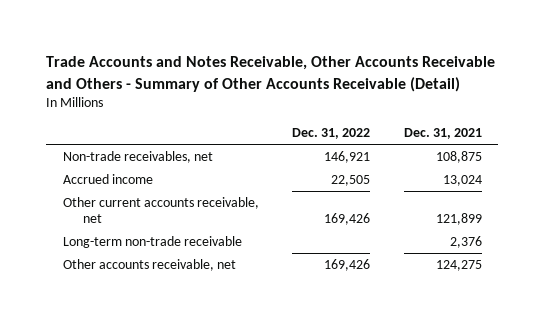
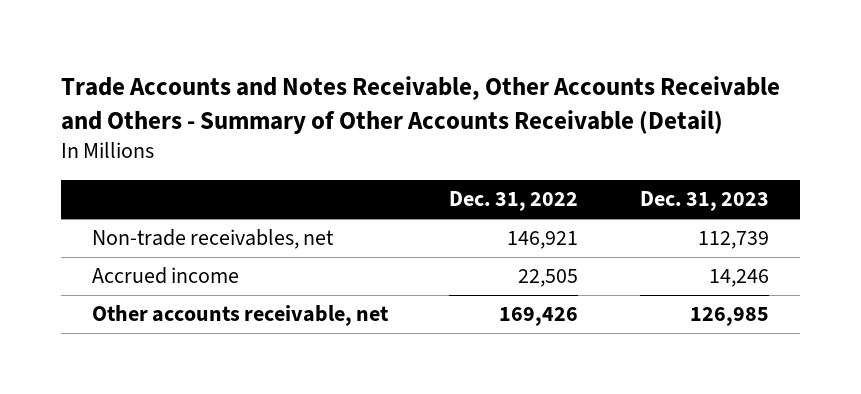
- | Dec. 31, 2022 | Dec. 31, 2021
+ | Dec. 31, 2022 | Dec. 31, 2023
- Other current accounts receivable, net | 169,426 | 121,899
- Long-term non-trade receivable | | 2,376

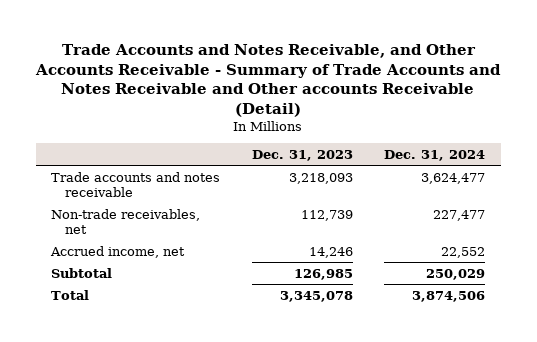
- Trade Accounts and Notes Receivable, Other Accounts Receivable and Others - Summary of Other Accounts Receivable (Detail)
+ Trade Accounts and Notes Receivable, and Other Accounts Receivable - Summary of Trade Accounts and Notes Receivable and Other accounts Receivable (Detail)
- | Dec. 31, 2022 | Dec. 31, 2023
+ | Dec. 31, 2023 | Dec. 31, 2024
+ Trade accounts and notes receivable | 3,218,093 | 3,624,477
- Accrued income | 22,505 | 14,246
- Other accounts receivable, net | 169,426 | 126,985
+ Accrued income, net | 14,246 | 22,552
+ Subtotal | 126,985 | 250,029
+ Total | 3,345,078 | 3,874,506

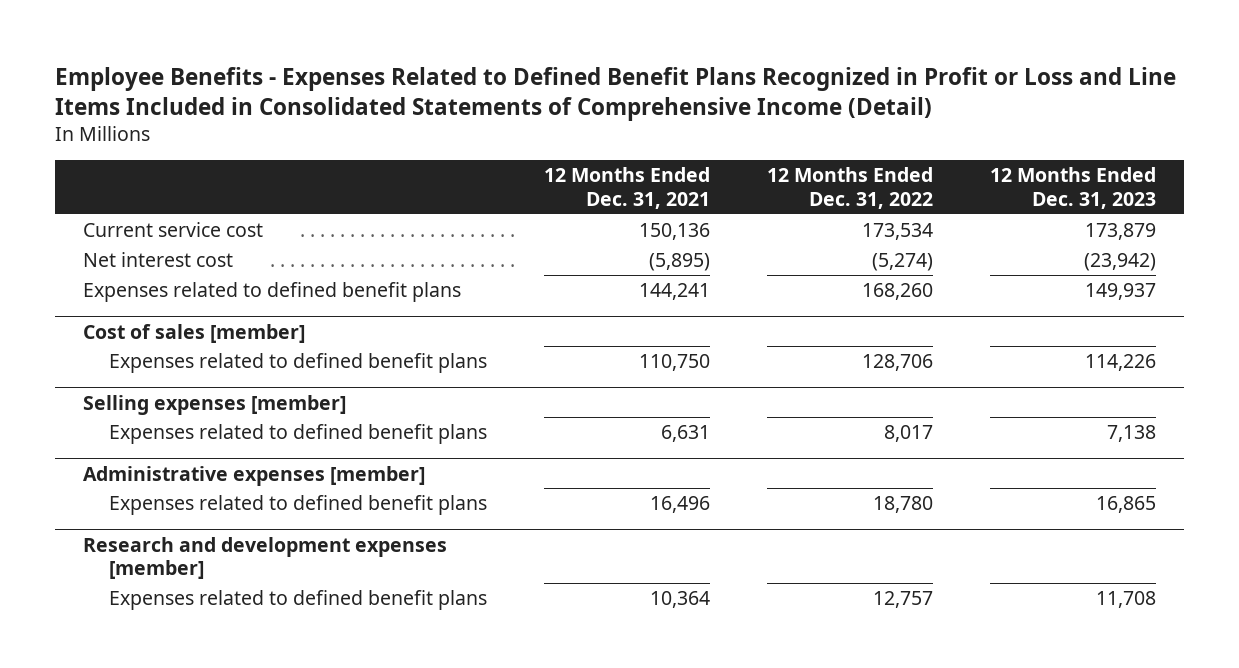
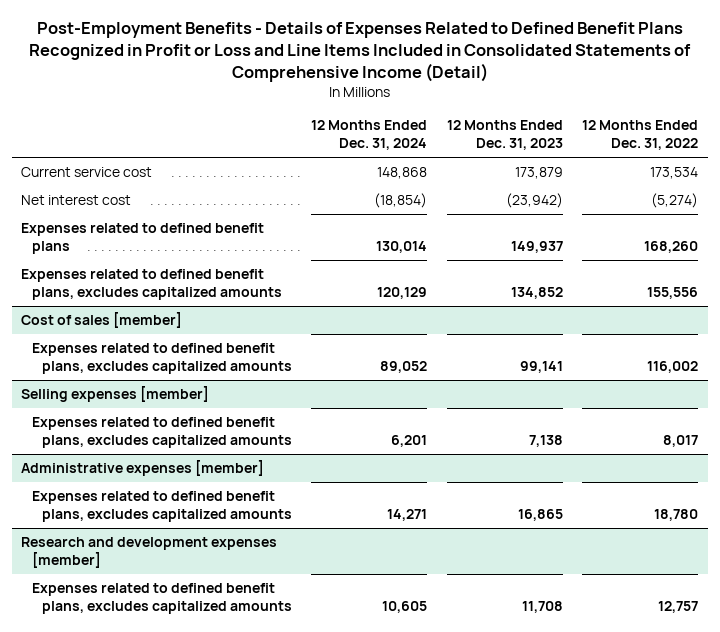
- Employee Benefits - Expenses Related to Defined Benefit Plans Recognized in Profit or Loss and Line Items Included in Consolidated Statements of Comprehensive Income (Detail)
+ Post-Employment Benefits - Details of Expenses Related to Defined Benefit Plans Recognized in Profit or Loss and Line Items Included in Consolidated Statements of Comprehensive Income (Detail)
- | 12 Months Ended Dec. 31, 2021 | 12 Months Ended Dec. 31, 2022 | 12 Months Ended Dec. 31, 2023
+ | 12 Months Ended Dec. 31, 2024 | 12 Months Ended Dec. 31, 2023 | 12 Months Ended Dec. 31, 2022
+ Expenses related to defined benefit plans, excludes capitalized amounts | 120,129 | 134,852 | 155,556
@ Cost of sales [member]
- Expenses related to defined benefit plans | 110,750 | 128,706 | 114,226
+ Expenses related to defined benefit plans, excludes capitalized amounts | 89,052 | 99,141 | 116,002
@ Selling expenses [member]
- Expenses related to defined benefit plans | 6,631 | 8,017 | 7,138
+ Expenses related to defined benefit plans, excludes capitalized amounts | 6,201 | 7,138 | 8,017
@ Administrative expenses [member]
- Expenses related to defined benefit plans | 16,496 | 18,780 | 16,865
+ Expenses related to defined benefit plans, excludes capitalized amounts | 14,271 | 16,865 | 18,780
@ Research and development expenses [member]
- Expenses related to defined benefit plans | 10,364 | 12,757 | 11,708
+ Expenses related to defined benefit plans, excludes capitalized amounts | 10,605 | 11,708 | 12,757

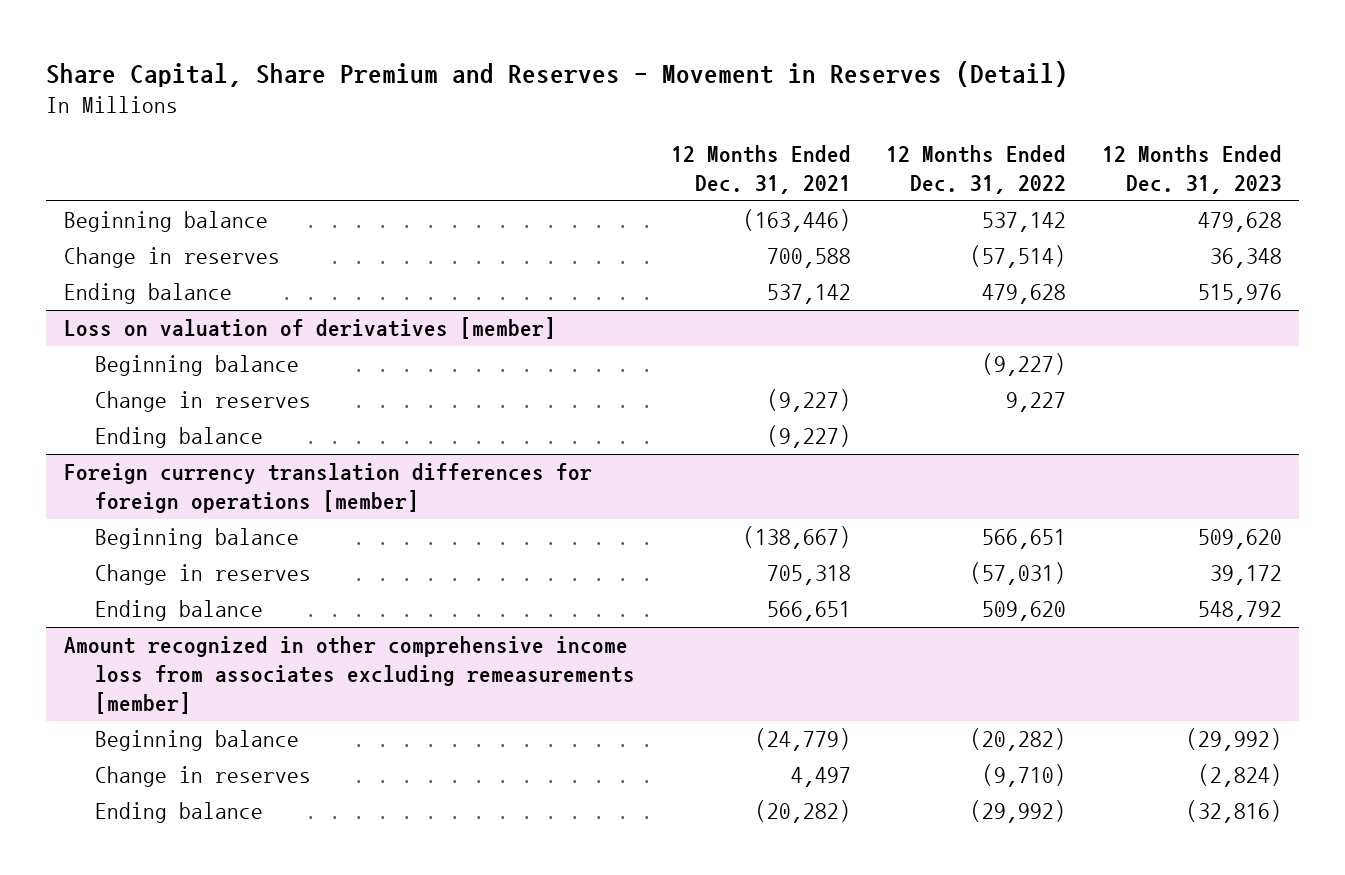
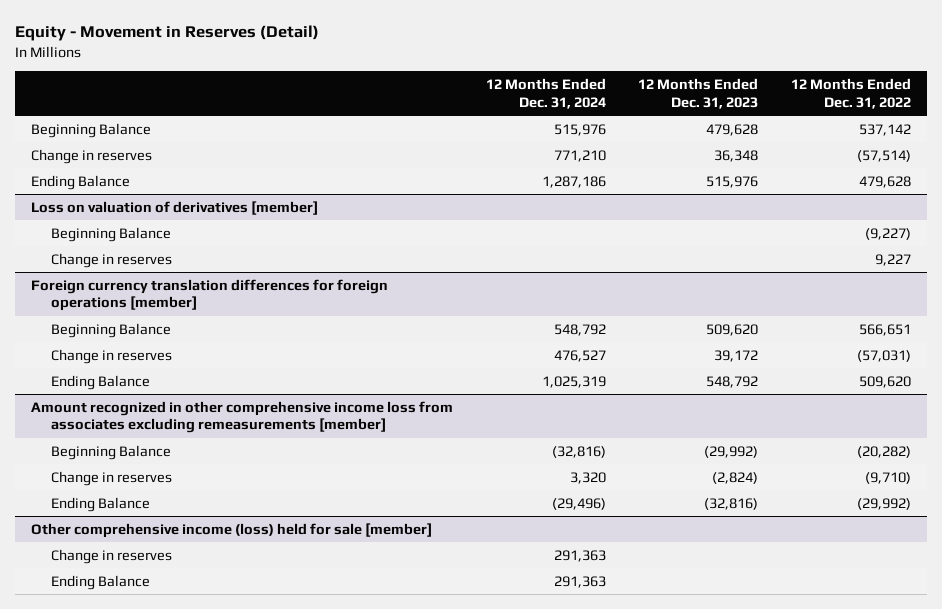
- Share Capital, Share Premium and Reserves - Movement in Reserves (Detail)
+ Equity - Movement in Reserves (Detail)
- | 12 Months Ended Dec. 31, 2021 | 12 Months Ended Dec. 31, 2022 | 12 Months Ended Dec. 31, 2023
+ | 12 Months Ended Dec. 31, 2024 | 12 Months Ended Dec. 31, 2023 | 12 Months Ended Dec. 31, 2022
- Beginning balance | (163,446) | 537,142 | 479,628
+ Beginning Balance | 515,976 | 479,628 | 537,142
- Ending balance | 537,142 | 479,628 | 515,976
+ Ending Balance | 1,287,186 | 515,976 | 479,628
@ Loss on valuation of derivatives [member]
- Beginning balance | | (9,227) |
+ Beginning Balance | | | (9,227)
- Ending balance | (9,227) | |
@ Foreign currency translation differences for foreign operations [member]
- Beginning balance | (138,667) | 566,651 | 509,620
+ Beginning Balance | 548,792 | 509,620 | 566,651
- Ending balance | 566,651 | 509,620 | 548,792
+ Ending Balance | 1,025,319 | 548,792 | 509,620
@ Amount recognized in other comprehensive income loss from associates excluding remeasurements [member]
- Beginning balance | (24,779) | (20,282) | (29,992)
+ Beginning Balance | (32,816) | (29,992) | (20,282)
- Ending balance | (20,282) | (29,992) | (32,816)
+ Ending Balance | (29,496) | (32,816) | (29,992)
+ Other comprehensive income (loss) held for sale [member]
+ Change in reserves | 291,363 | |
+ Ending Balance | 291,363 | |

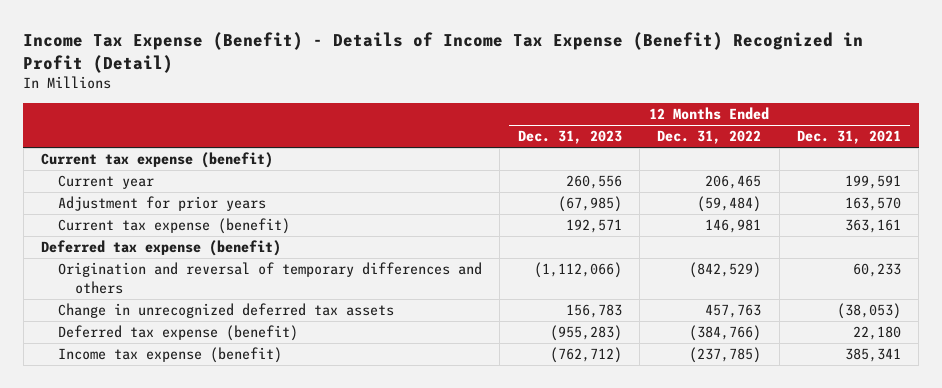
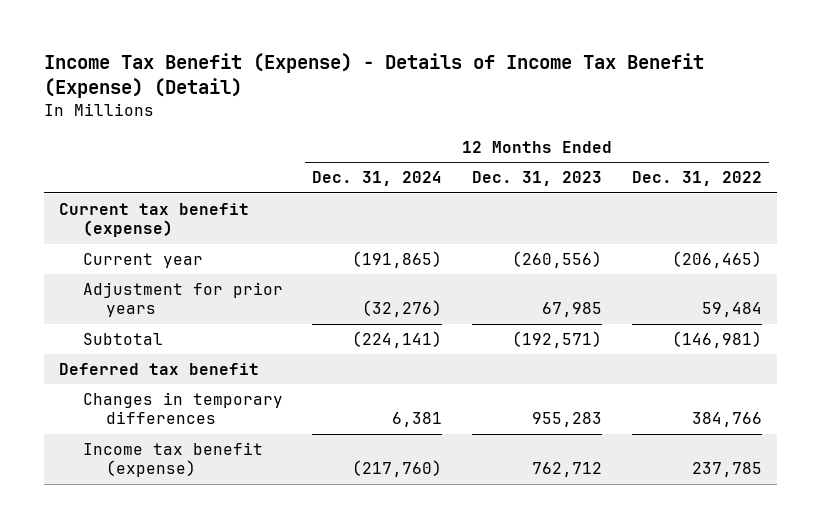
- Income Tax Expense (Benefit) - Details of Income Tax Expense (Benefit) Recognized in Profit (Detail)
+ Income Tax Benefit (Expense) - Details of Income Tax Benefit (Expense) (Detail)
- | 12 Months Ended Dec. 31, 2023 | 12 Months Ended Dec. 31, 2022 | 12 Months Ended Dec. 31, 2021
+ | 12 Months Ended Dec. 31, 2024 | 12 Months Ended Dec. 31, 2023 | 12 Months Ended Dec. 31, 2022
- Current tax expense (benefit)
- Current year | 260,556 | 206,465 | 199,591
- Adjustment for prior years | (67,985) | (59,484) | 163,570
- Current tax expense (benefit) | 192,571 | 146,981 | 363,161
- Deferred tax expense (benefit)
- Origination and reversal of temporary differences and others | (1,112,066) | (842,529) | 60,233
- Change in unrecognized deferred tax assets | 156,783 | 457,763 | (38,053)
- Deferred tax expense (benefit) | (955,283) | (384,766) | 22,180
- Income tax expense (benefit) | (762,712) | (237,785) | 385,341
+ Current tax benefit (expense)
+ Current year | (191,865) | (260,556) | (206,465)
+ Adjustment for prior years | (32,276) | 67,985 | 59,484
+ Subtotal | (224,141) | (192,571) | (146,981)
+ Deferred tax benefit
+ Changes in temporary differences | 6,381 | 955,283 | 384,766
+ Income tax benefit (expense) | (217,760) | 762,712 | 237,785

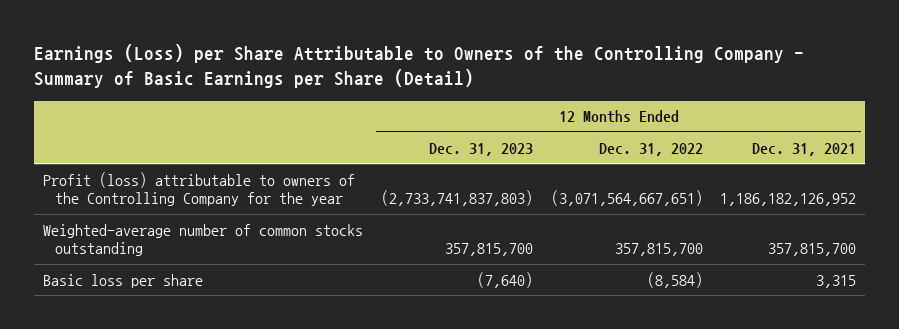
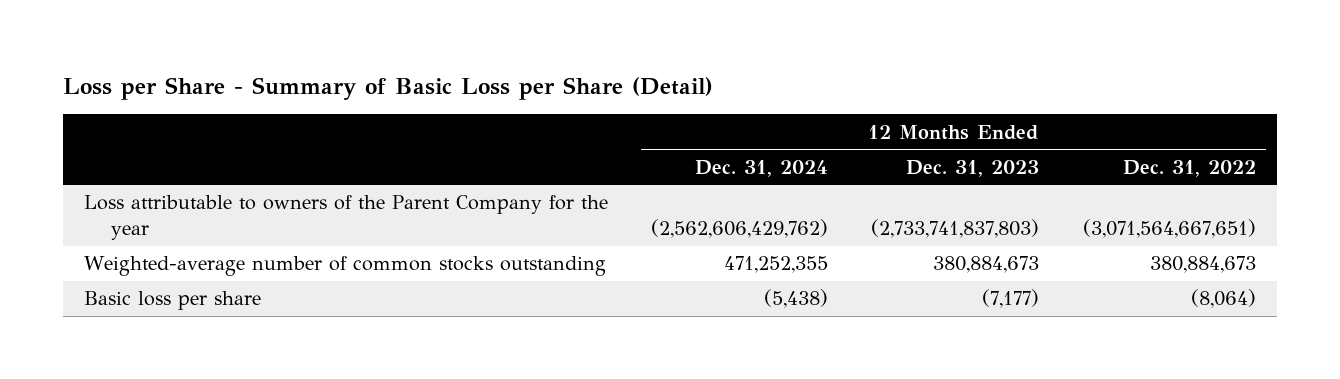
- Earnings (Loss) per Share Attributable to Owners of the Controlling Company - Summary of Basic Earnings per Share (Detail)
+ Loss per Share - Summary of Basic Loss per Share (Detail)
- | 12 Months Ended Dec. 31, 2023 | 12 Months Ended Dec. 31, 2022 | 12 Months Ended Dec. 31, 2021
+ | 12 Months Ended Dec. 31, 2024 | 12 Months Ended Dec. 31, 2023 | 12 Months Ended Dec. 31, 2022
- Profit (loss) attributable to owners of the Controlling Company for the year | (2,733,741,837,803) | (3,071,564,667,651) | 1,186,182,126,952
- Weighted-average number of common stocks outstanding | 357,815,700 | 357,815,700 | 357,815,700
- Basic loss per share | (7,640) | (8,584) | 3,315
+ Loss attributable to owners of the Parent Company for the year | (2,562,606,429,762) | (2,733,741,837,803) | (3,071,564,667,651)
+ Weighted-average number of common stocks outstanding | 471,252,355 | 380,884,673 | 380,884,673
+ Basic loss per share | (5,438) | (7,177) | (8,064)

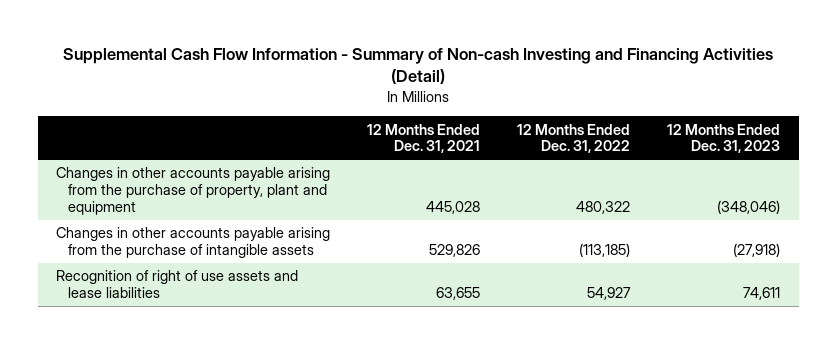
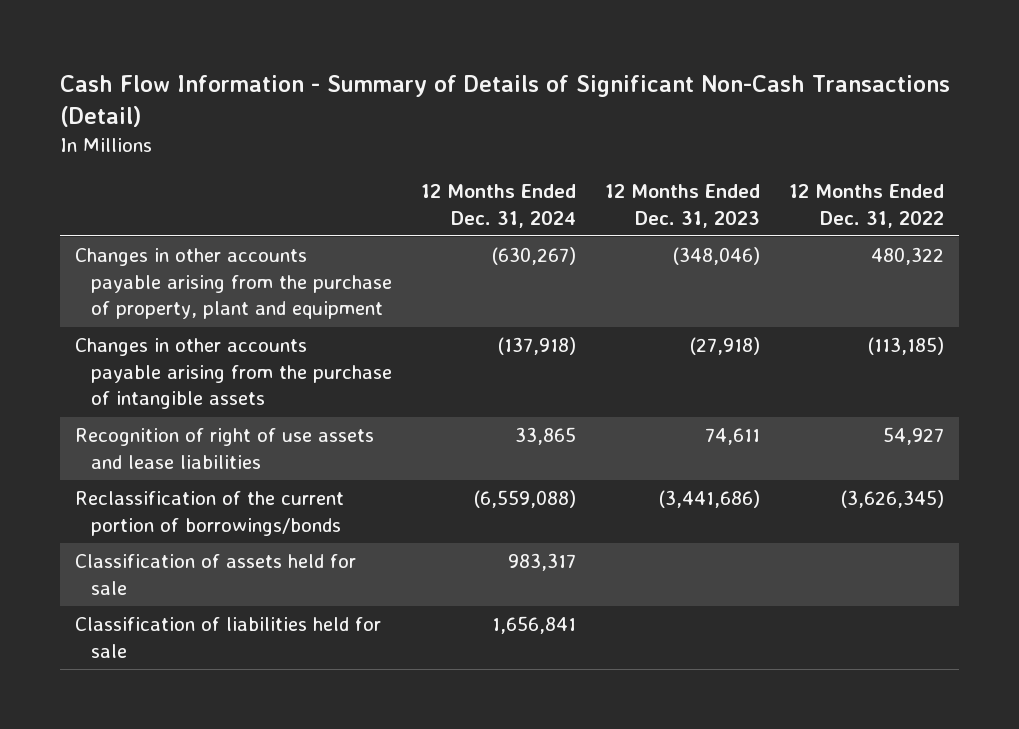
- Supplemental Cash Flow Information - Summary of Non-cash Investing and Financing Activities (Detail)
+ Cash Flow Information - Summary of Details of Significant Non-Cash Transactions (Detail)
- | 12 Months Ended Dec. 31, 2021 | 12 Months Ended Dec. 31, 2022 | 12 Months Ended Dec. 31, 2023
+ | 12 Months Ended Dec. 31, 2024 | 12 Months Ended Dec. 31, 2023 | 12 Months Ended Dec. 31, 2022
+ Reclassification of the current portion of borrowings/bonds | (6,559,088) | (3,441,686) | (3,626,345)
+ Classification of assets held for sale | 983,317 | |
+ Classification of liabilities held for sale | 1,656,841 | |

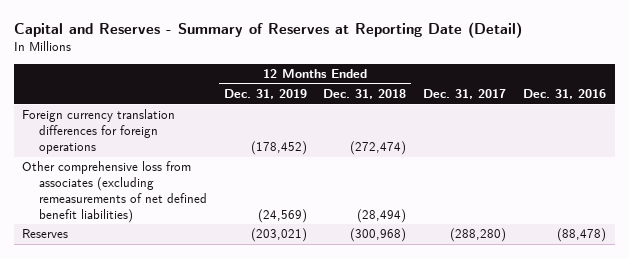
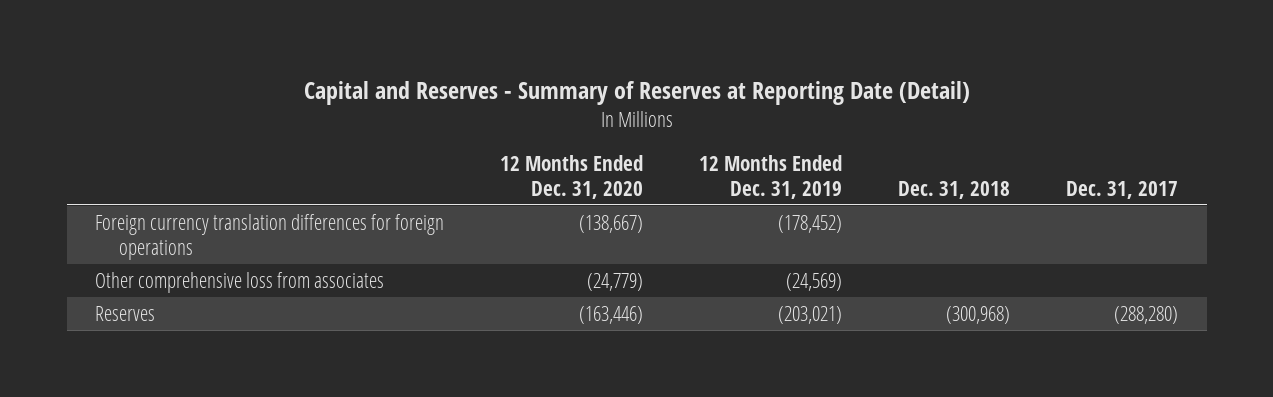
- | 12 Months Ended Dec. 31, 2019 | 12 Months Ended Dec. 31, 2018 | Dec. 31, 2017 | Dec. 31, 2016
+ | 12 Months Ended Dec. 31, 2020 | 12 Months Ended Dec. 31, 2019 | Dec. 31, 2018 | Dec. 31, 2017
- Other comprehensive loss from associates (excluding remeasurements of net defined benefit liabilities) | (24,569) | (28,494) | |
+ Other comprehensive loss from associates | (24,779) | (24,569) | |

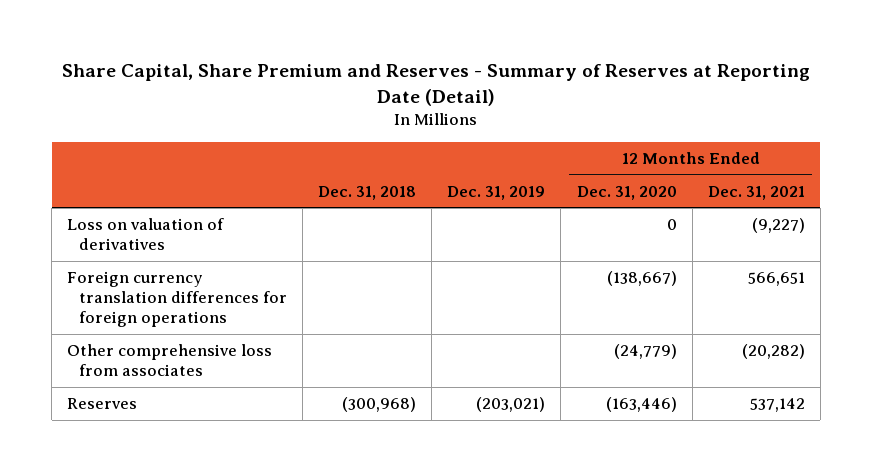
- Capital and Reserves - Summary of Reserves at Reporting Date (Detail)
+ Share Capital, Share Premium and Reserves - Summary of Reserves at Reporting Date (Detail)
- | 12 Months Ended Dec. 31, 2020 | 12 Months Ended Dec. 31, 2019 | Dec. 31, 2018 | Dec. 31, 2017
+ | Dec. 31, 2018 | Dec. 31, 2019 | 12 Months Ended Dec. 31, 2020 | 12 Months Ended Dec. 31, 2021
+ Loss on valuation of derivatives | | | 0 | (9,227)

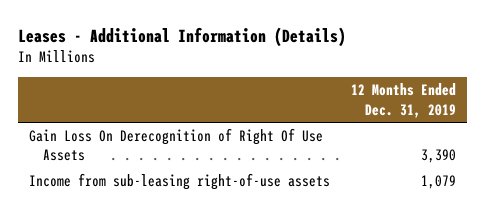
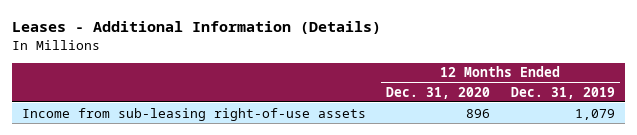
- | 12 Months Ended Dec. 31, 2019
+ | 12 Months Ended Dec. 31, 2020 | 12 Months Ended Dec. 31, 2019
- Gain Loss On Derecognition of Right Of Use Assets | 3,390

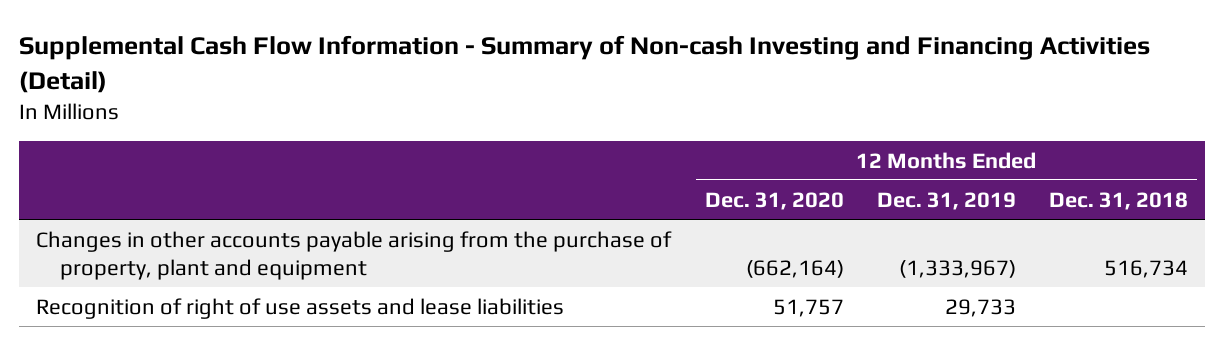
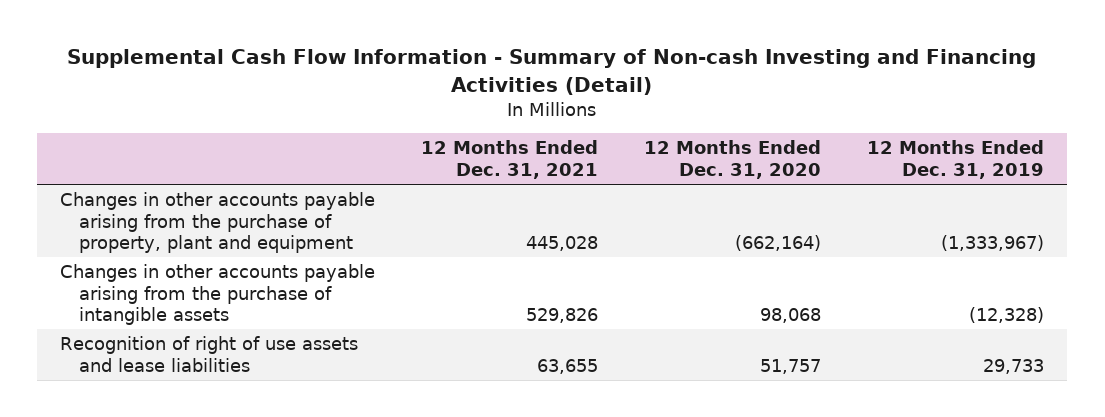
- | 12 Months Ended Dec. 31, 2020 | 12 Months Ended Dec. 31, 2019 | 12 Months Ended Dec. 31, 2018
+ | 12 Months Ended Dec. 31, 2021 | 12 Months Ended Dec. 31, 2020 | 12 Months Ended Dec. 31, 2019
+ Changes in other accounts payable arising from the purchase of intangible assets | 529,826 | 98,068 | (12,328)

